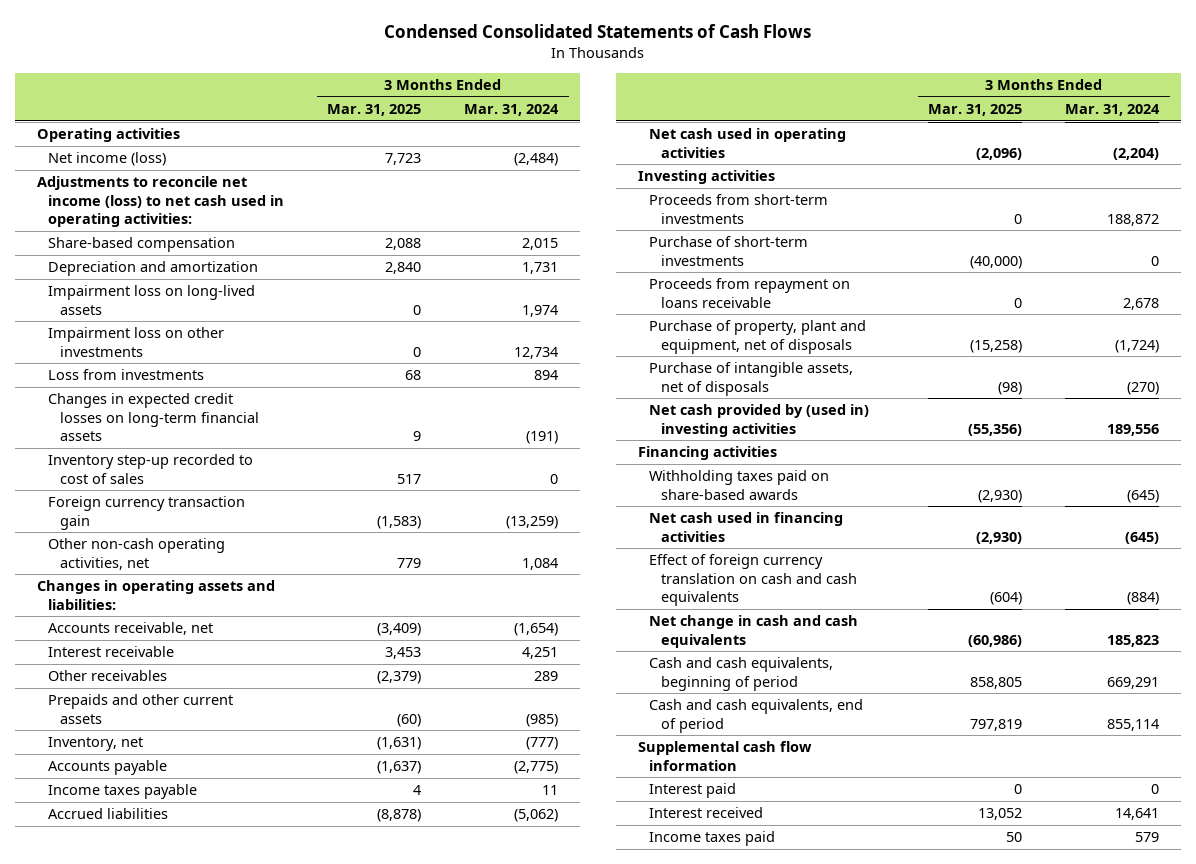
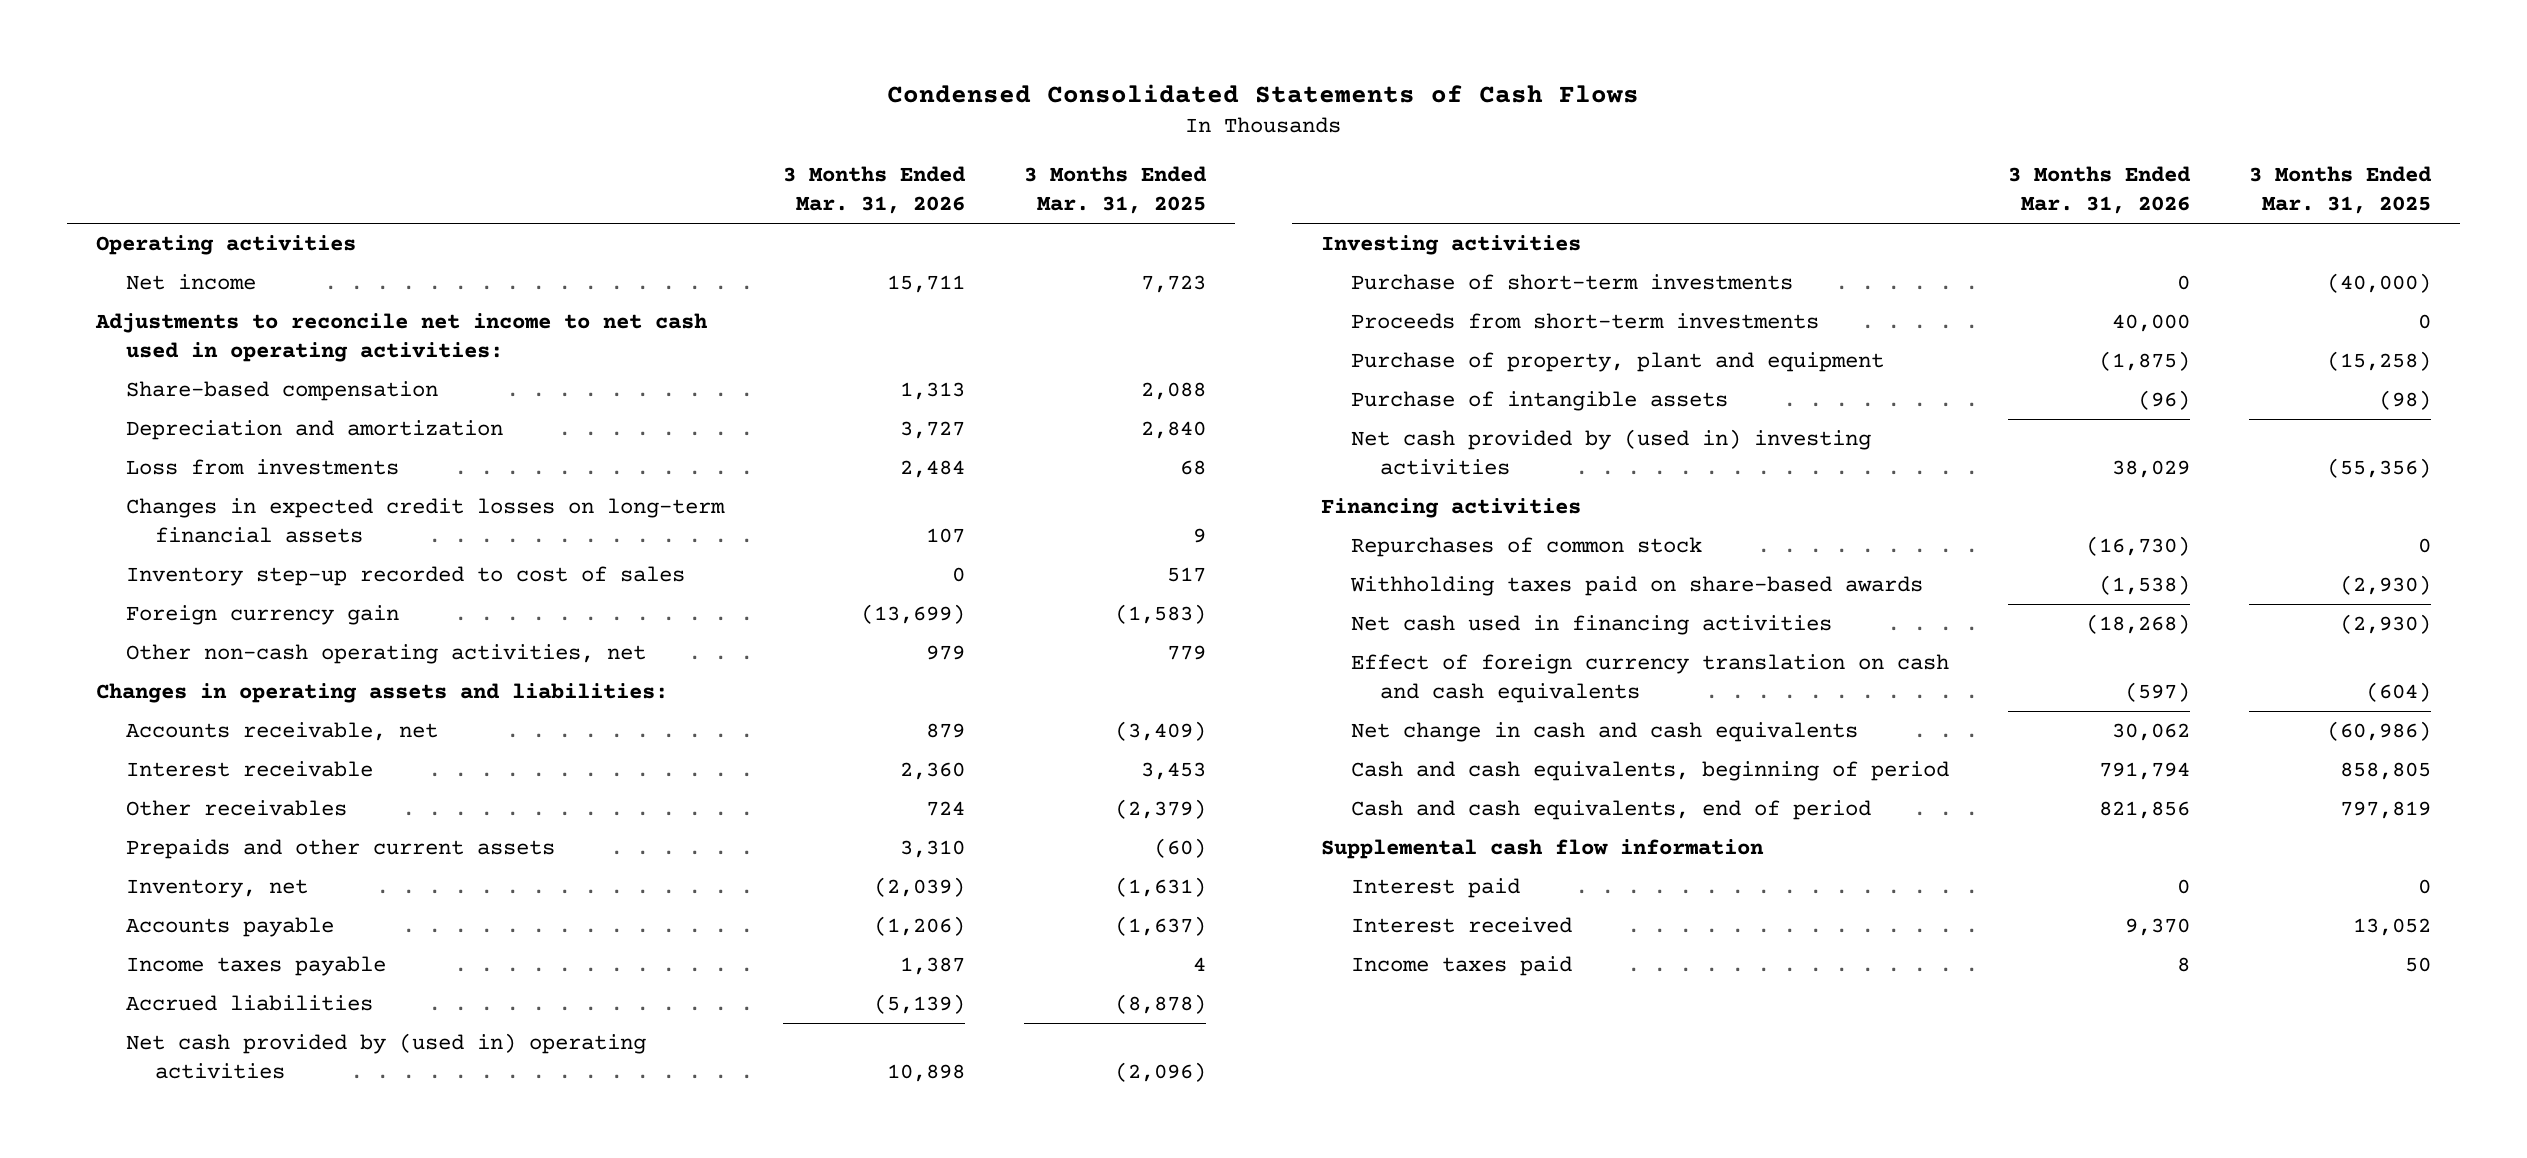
- | 3 Months Ended Mar. 31, 2025 | 3 Months Ended Mar. 31, 2024
+ | 3 Months Ended Mar. 31, 2026 | 3 Months Ended Mar. 31, 2025
- Net income (loss) | 7,723 | (2,484)
- Adjustments to reconcile net income (loss) to net cash used in operating activities:
+ Net income | 15,711 | 7,723
+ Adjustments to reconcile net income to net cash used in operating activities:
- Impairment loss on long-lived assets | 0 | 1,974
- Impairment loss on other investments | 0 | 12,734
- Foreign currency transaction gain | (1,583) | (13,259)
+ Foreign currency gain | (13,699) | (1,583)
- Net cash used in operating activities | (2,096) | (2,204)
+ Net cash provided by (used in) operating activities | 10,898 | (2,096)
- Proceeds from repayment on loans receivable | 0 | 2,678
- Purchase of property, plant and equipment, net of disposals | (15,258) | (1,724)
- Purchase of intangible assets, net of disposals | (98) | (270)
moved down: Proceeds from short-term investments | 40,000 | 0
+ Purchase of property, plant and equipment | (1,875) | (15,258)
+ Purchase of intangible assets | (96) | (98)
+ Repurchases of common stock | (16,730) | 0

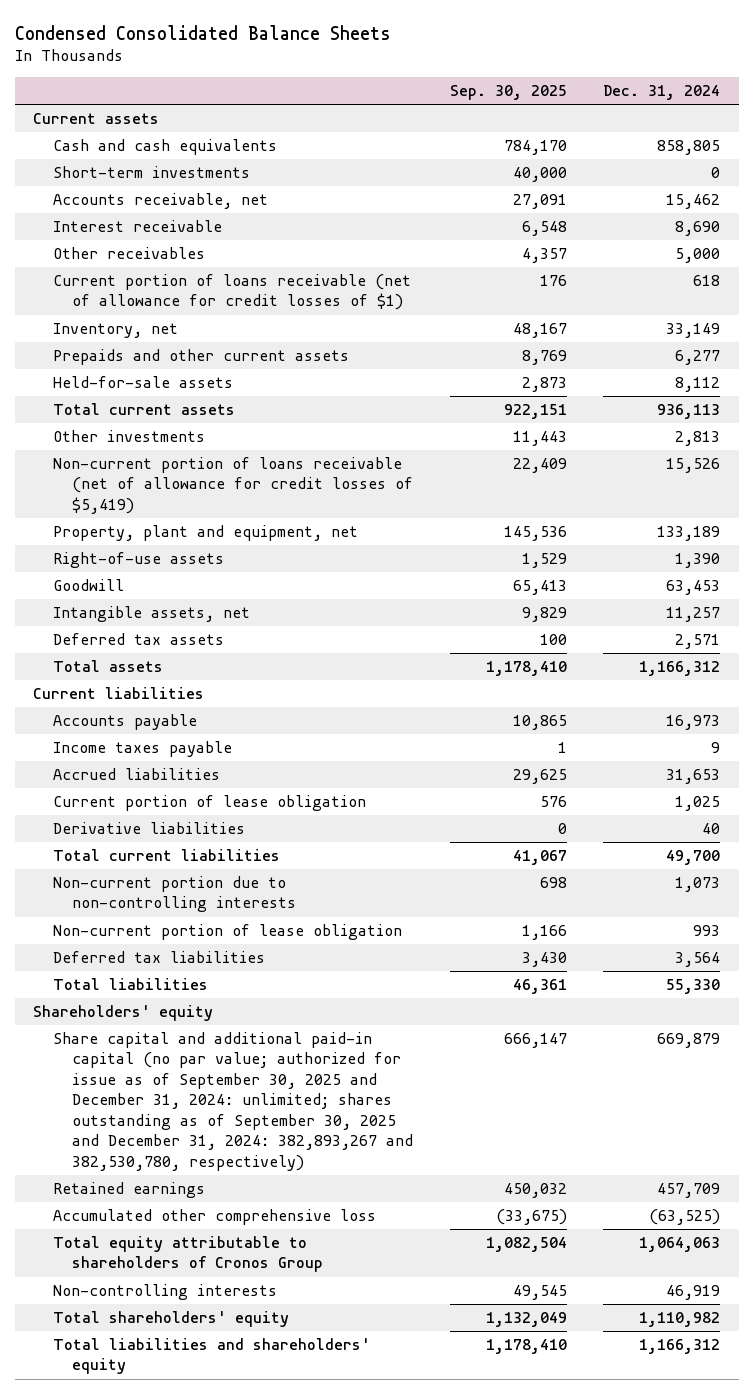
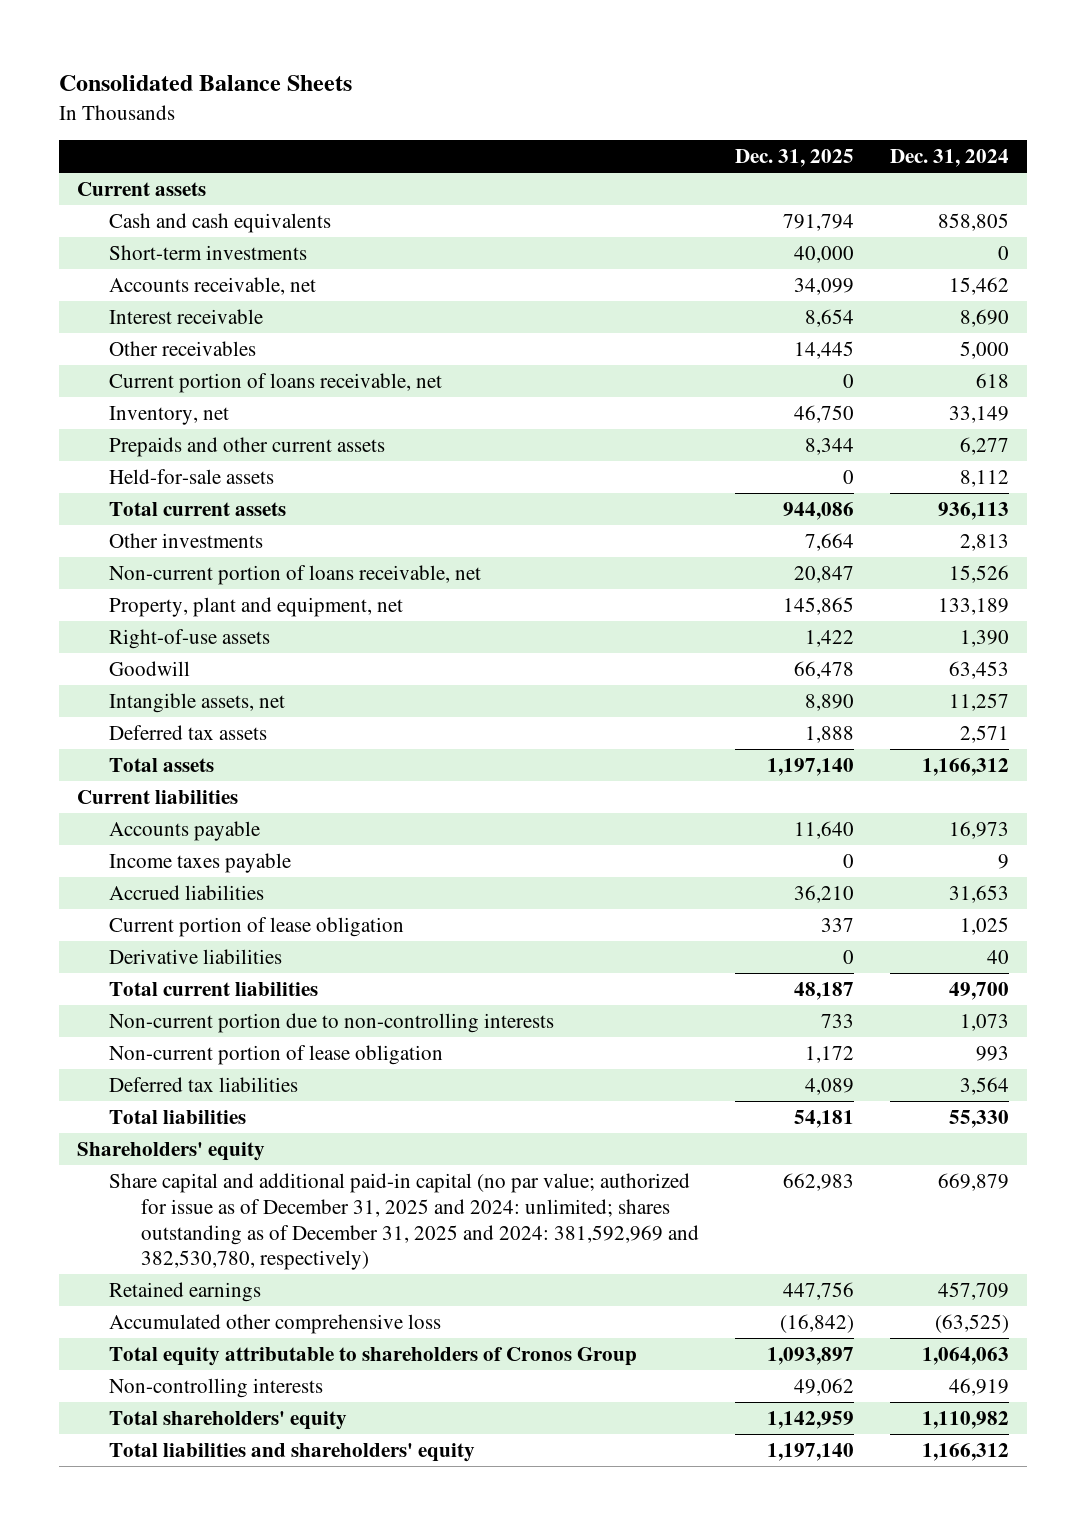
- Condensed Consolidated Balance Sheets
+ Consolidated Balance Sheets
- | Sep. 30, 2025 | Dec. 31, 2024
+ | Dec. 31, 2025 | Dec. 31, 2024
- Current portion of loans receivable (net of allowance for credit losses of $1) | 176 | 618
+ Current portion of loans receivable, net | 0 | 618
- Non-current portion of loans receivable (net of allowance for credit losses of $5,419) | 22,409 | 15,526
+ Non-current portion of loans receivable, net | 20,847 | 15,526
- Share capital and additional paid-in capital (no par value; authorized for issue as of September 30, 2025 and December 31, 2024: unlimited; shares outstanding as of September 30, 2025 and December 31, 2024: 382,893,267 and 382,530,780, respectively) | 666,147 | 669,879
+ Share capital and additional paid-in capital (no par value; authorized for issue as of December 31, 2025 and 2024: unlimited; shares outstanding as of December 31, 2025 and 2024: 381,592,969 and 382,530,780, respectively) | 662,983 | 669,879

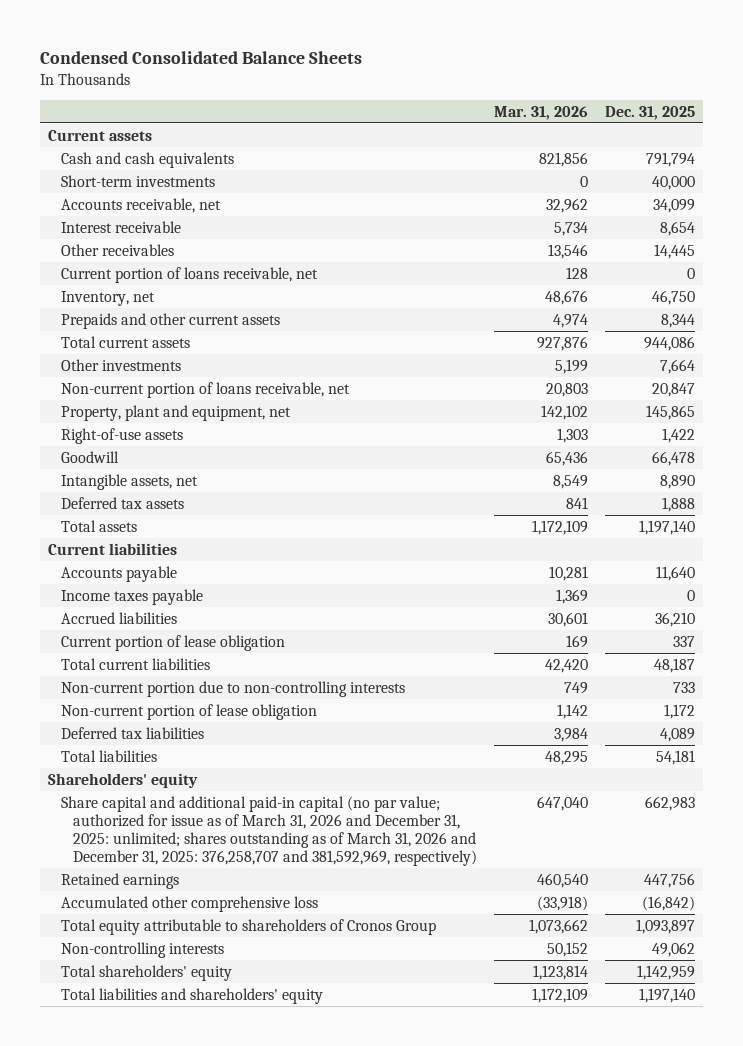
- Consolidated Balance Sheets
+ Condensed Consolidated Balance Sheets
- | Dec. 31, 2025 | Dec. 31, 2024
+ | Mar. 31, 2026 | Dec. 31, 2025
- Held-for-sale assets | 0 | 8,112
- Derivative liabilities | 0 | 40
- Share capital and additional paid-in capital (no par value; authorized for issue as of December 31, 2025 and 2024: unlimited; shares outstanding as of December 31, 2025 and 2024: 381,592,969 and 382,530,780, respectively) | 662,983 | 669,879
+ Share capital and additional paid-in capital (no par value; authorized for issue as of March 31, 2026 and December 31, 2025: unlimited; shares outstanding as of March 31, 2026 and December 31, 2025: 376,258,707 and 381,592,969, respectively) | 647,040 | 662,983

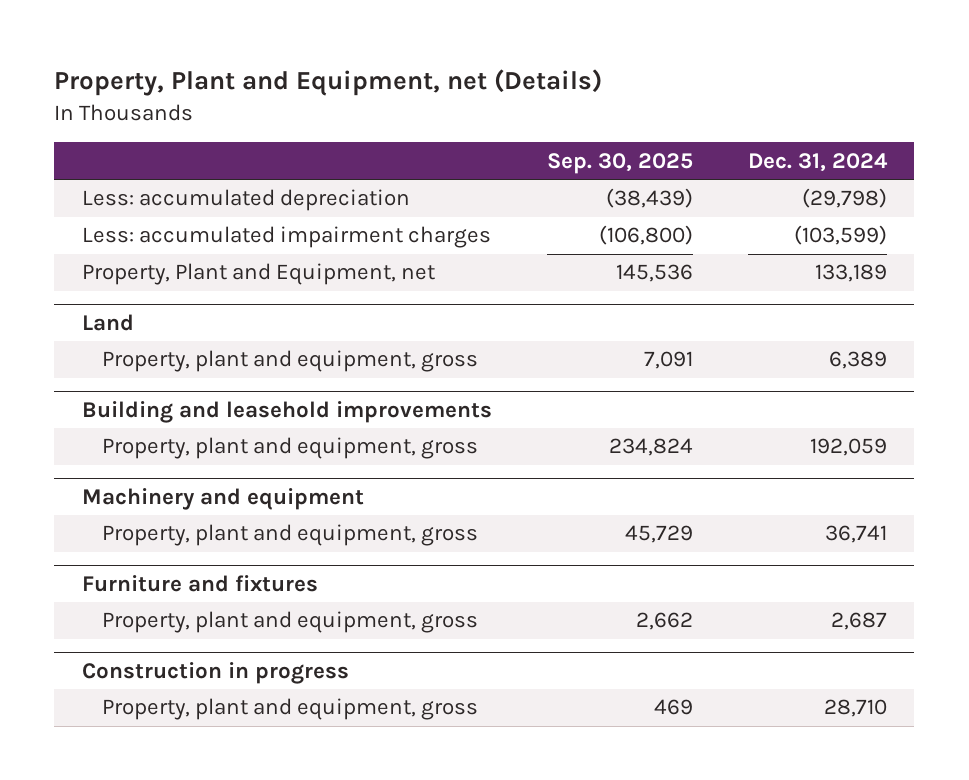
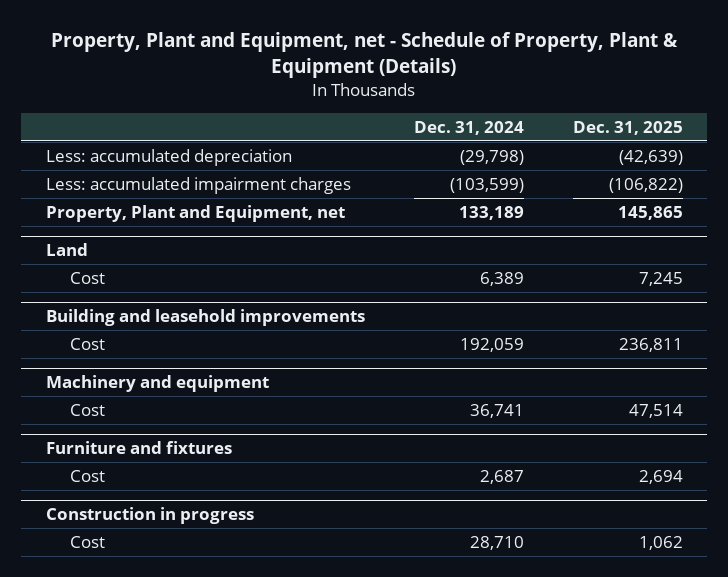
- Property, Plant and Equipment, net (Details)
+ Property, Plant and Equipment, net - Schedule of Property, Plant & Equipment (Details)
- | Sep. 30, 2025 | Dec. 31, 2024
+ | Dec. 31, 2024 | Dec. 31, 2025
@ Land
- Property, plant and equipment, gross | 7,091 | 6,389
+ Cost | 6,389 | 7,245
@ Building and leasehold improvements
- Property, plant and equipment, gross | 234,824 | 192,059
+ Cost | 192,059 | 236,811
@ Machinery and equipment
- Property, plant and equipment, gross | 45,729 | 36,741
+ Cost | 36,741 | 47,514
@ Furniture and fixtures
- Property, plant and equipment, gross | 2,662 | 2,687
+ Cost | 2,687 | 2,694
@ Construction in progress
- Property, plant and equipment, gross | 469 | 28,710
+ Cost | 28,710 | 1,062

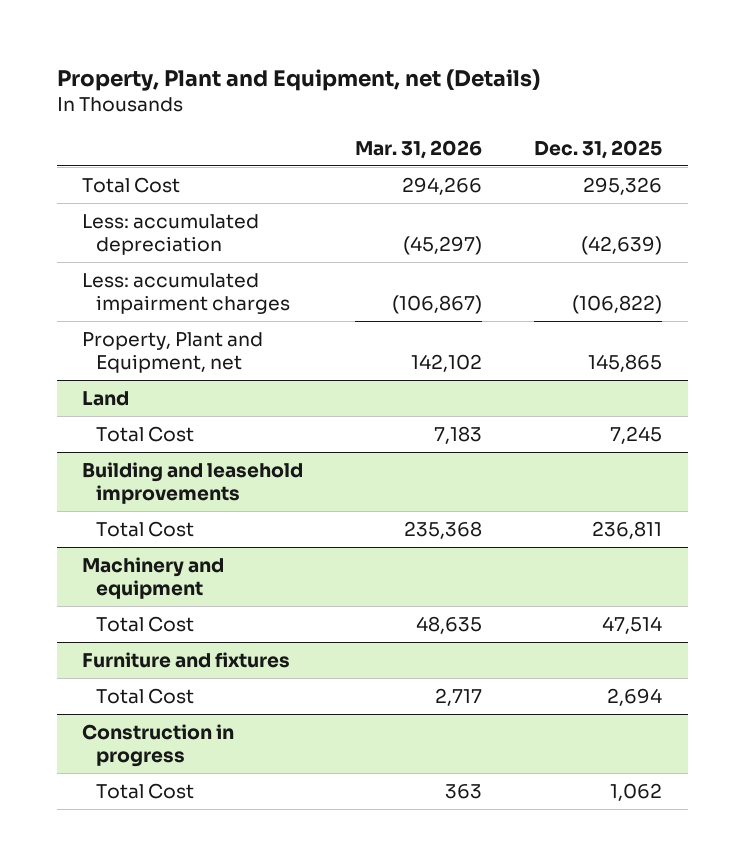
- Property, Plant and Equipment, net - Schedule of Property, Plant & Equipment (Details)
+ Property, Plant and Equipment, net (Details)
- | Dec. 31, 2024 | Dec. 31, 2025
+ | Mar. 31, 2026 | Dec. 31, 2025
+ Total Cost | 294,266 | 295,326
@ Land
- Cost | 6,389 | 7,245
+ Total Cost | 7,183 | 7,245
@ Building and leasehold improvements
- Cost | 192,059 | 236,811
+ Total Cost | 235,368 | 236,811
@ Machinery and equipment
- Cost | 36,741 | 47,514
+ Total Cost | 48,635 | 47,514
@ Furniture and fixtures
- Cost | 2,687 | 2,694
+ Total Cost | 2,717 | 2,694
@ Construction in progress
- Cost | 28,710 | 1,062
+ Total Cost | 363 | 1,062

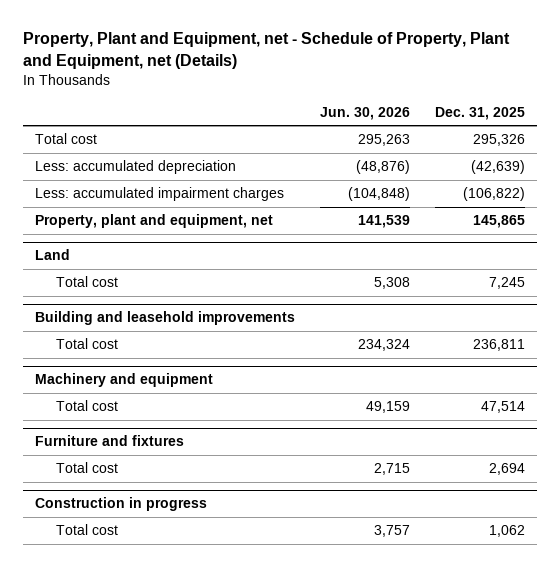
- Property, Plant and Equipment, net (Details)
+ Property, Plant and Equipment, net - Schedule of Property, Plant and Equipment, net (Details)
- | Mar. 31, 2026 | Dec. 31, 2025
+ | Jun. 30, 2026 | Dec. 31, 2025
- Total Cost | 294,266 | 295,326
+ Total cost | 295,263 | 295,326
- Property, Plant and Equipment, net | 142,102 | 145,865
+ Property, plant and equipment, net | 141,539 | 145,865
@ Land
- Total Cost | 7,183 | 7,245
+ Total cost | 5,308 | 7,245
@ Building and leasehold improvements
- Total Cost | 235,368 | 236,811
+ Total cost | 234,324 | 236,811
@ Machinery and equipment
- Total Cost | 48,635 | 47,514
+ Total cost | 49,159 | 47,514
@ Furniture and fixtures
- Total Cost | 2,717 | 2,694
+ Total cost | 2,715 | 2,694
@ Construction in progress
- Total Cost | 363 | 1,062
+ Total cost | 3,757 | 1,062

